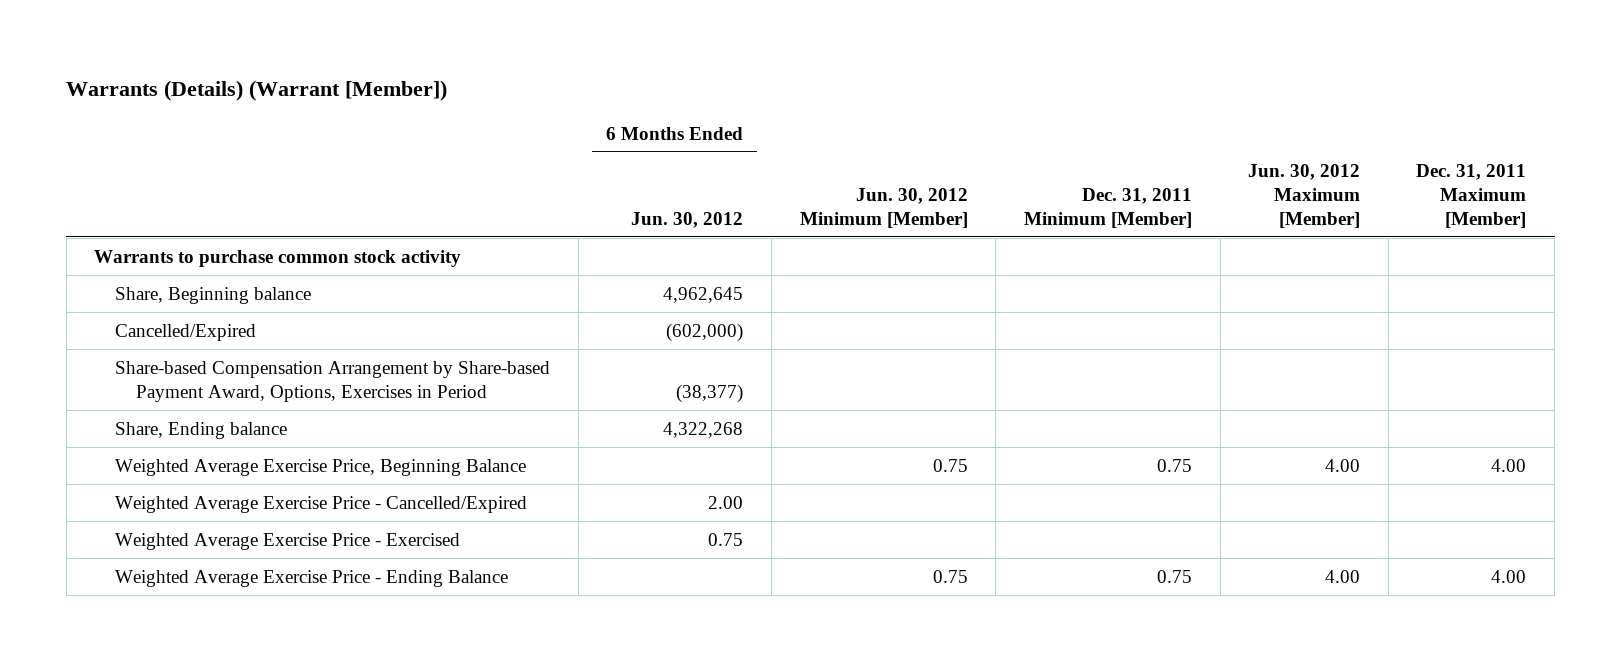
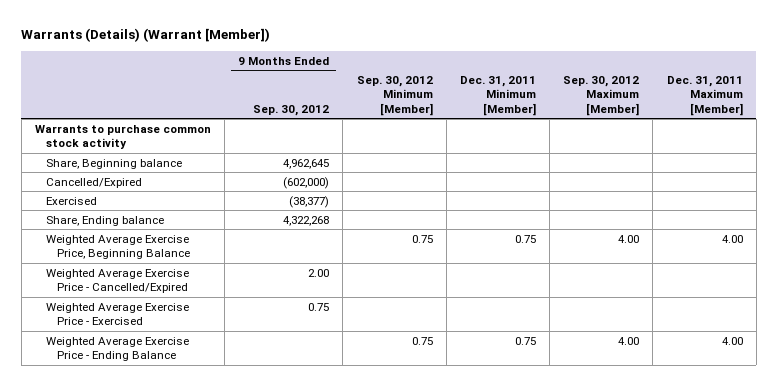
- | 6 Months Ended Jun. 30, 2012 | Jun. 30, 2012 Minimum [Member] | Dec. 31, 2011 Minimum [Member] | Jun. 30, 2012 Maximum [Member] | Dec. 31, 2011 Maximum [Member]
+ | 9 Months Ended Sep. 30, 2012 | Sep. 30, 2012 Minimum [Member] | Dec. 31, 2011 Minimum [Member] | Sep. 30, 2012 Maximum [Member] | Dec. 31, 2011 Maximum [Member]
- Share-based Compensation Arrangement by Share-based Payment Award, Options, Exercises in Period | (38,377) | | | |
+ Exercised | (38,377) | | | |

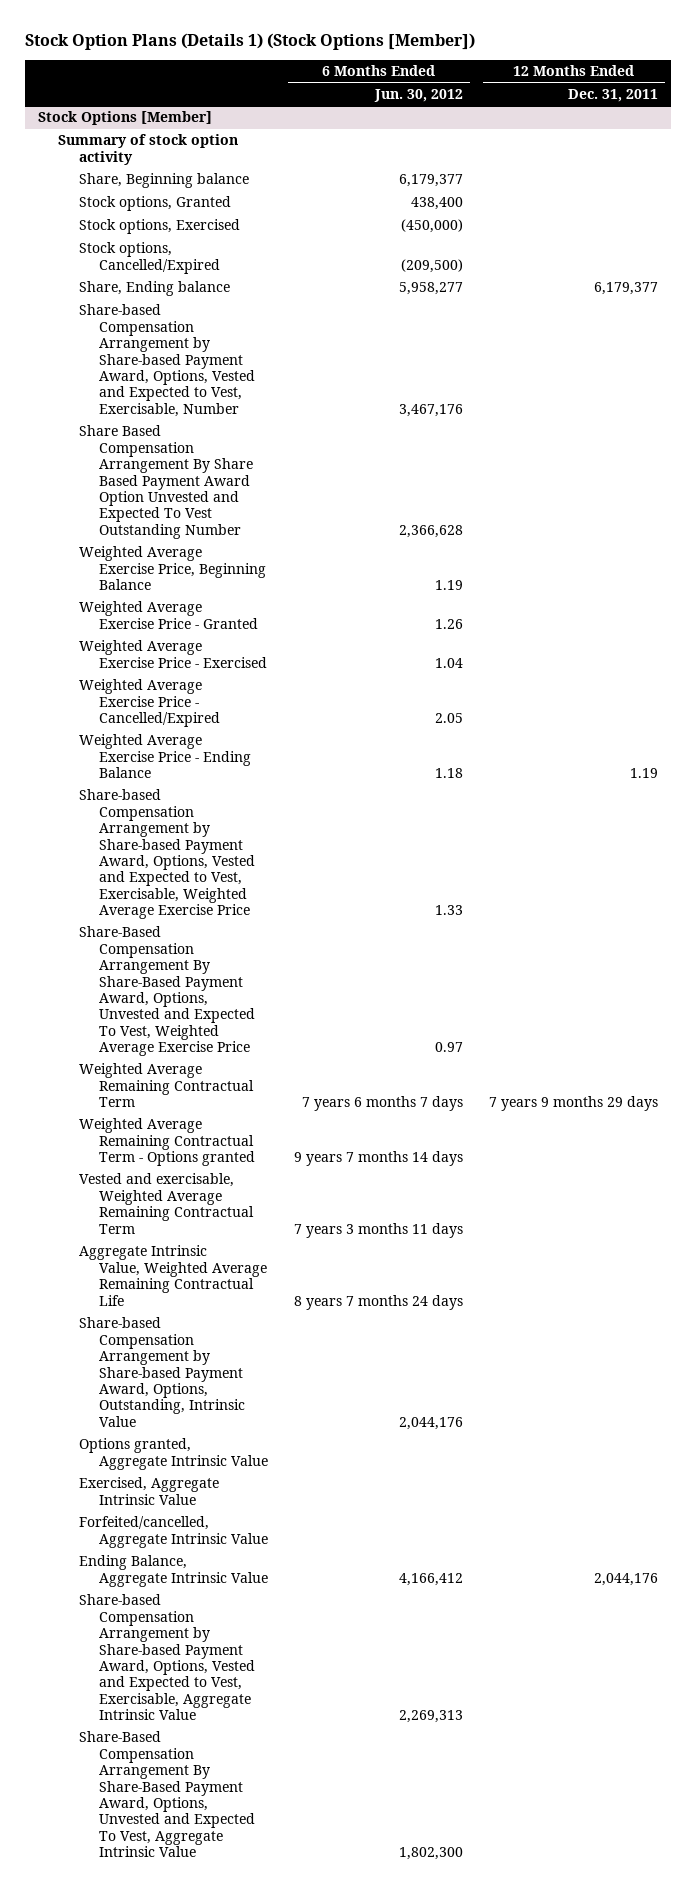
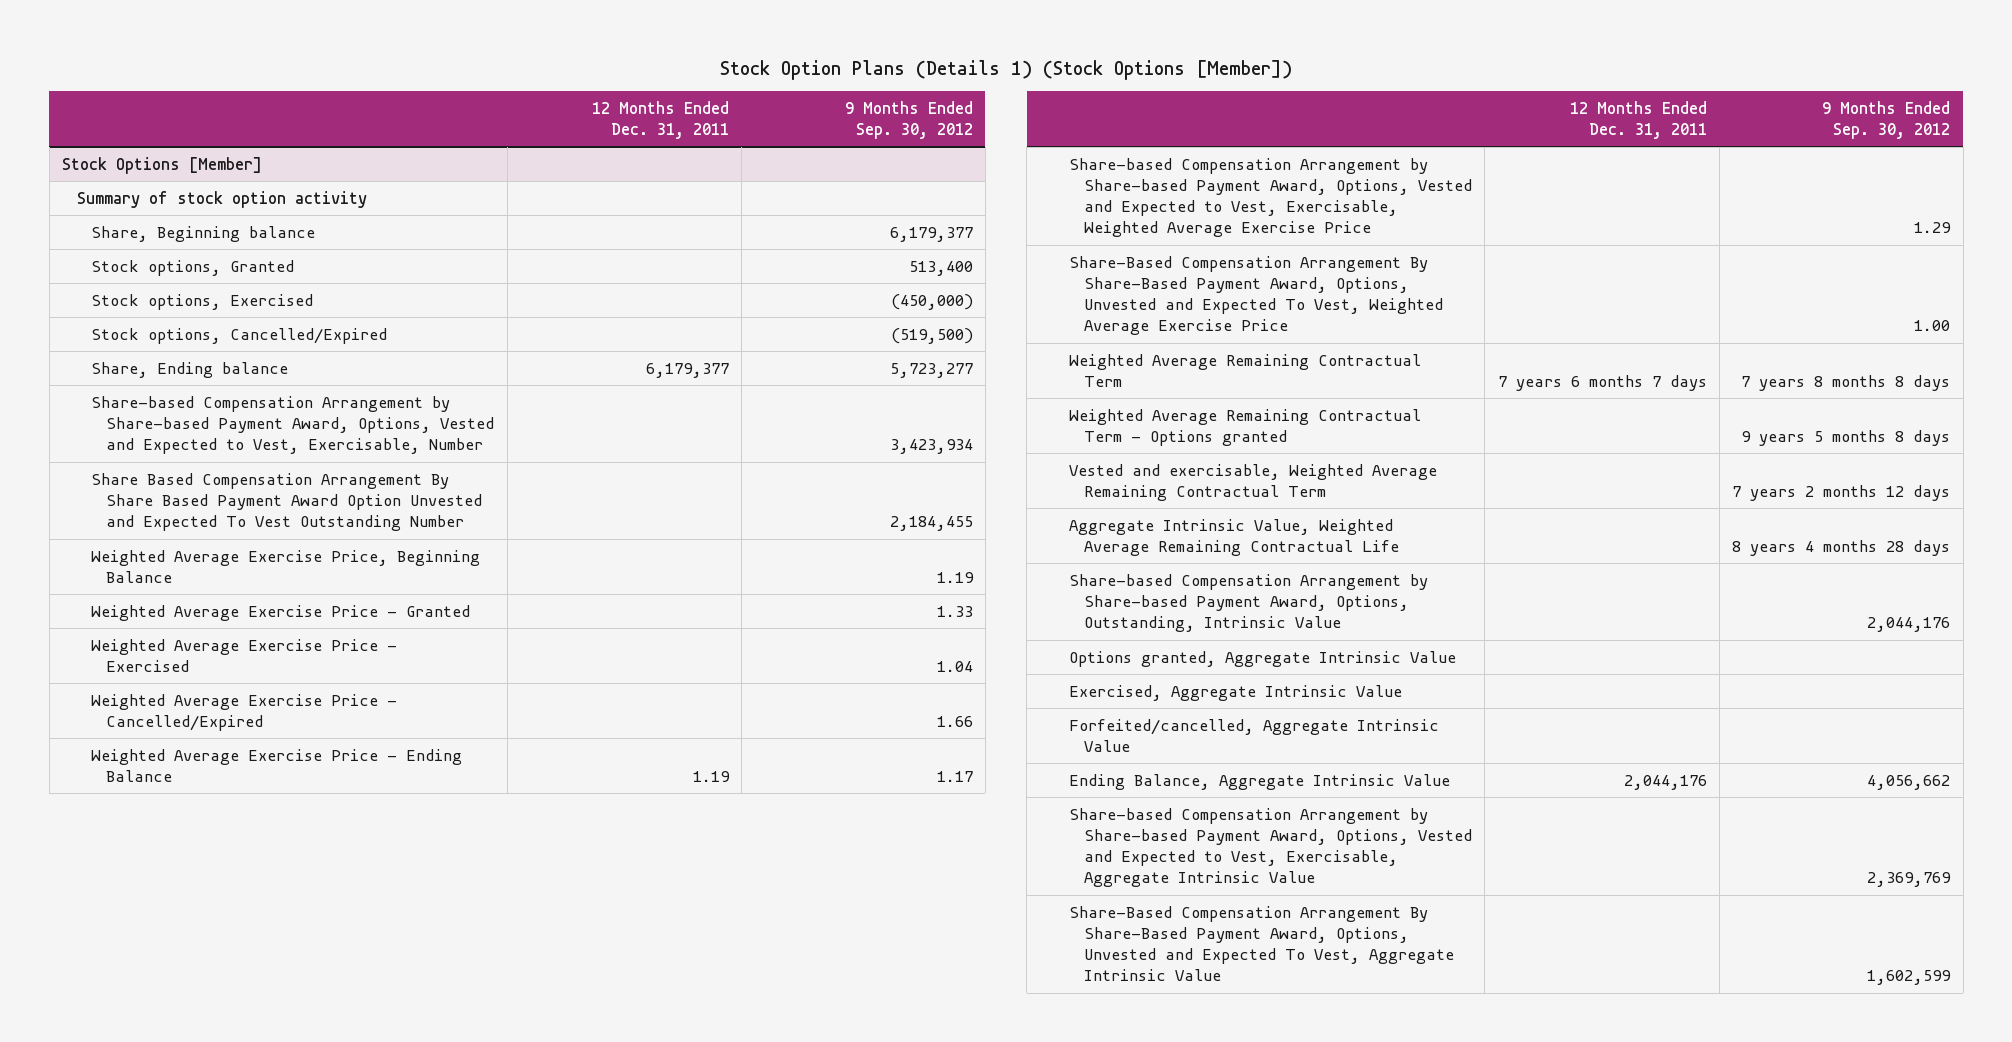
- | 6 Months Ended Jun. 30, 2012 | 12 Months Ended Dec. 31, 2011
+ | 12 Months Ended Dec. 31, 2011 | 9 Months Ended Sep. 30, 2012
@ Stock Options [Member]
- Weighted Average Remaining Contractual Term | 7 years 6 months 7 days | 7 years 9 months 29 days
+ Weighted Average Remaining Contractual Term | 7 years 6 months 7 days | 7 years 8 months 8 days

